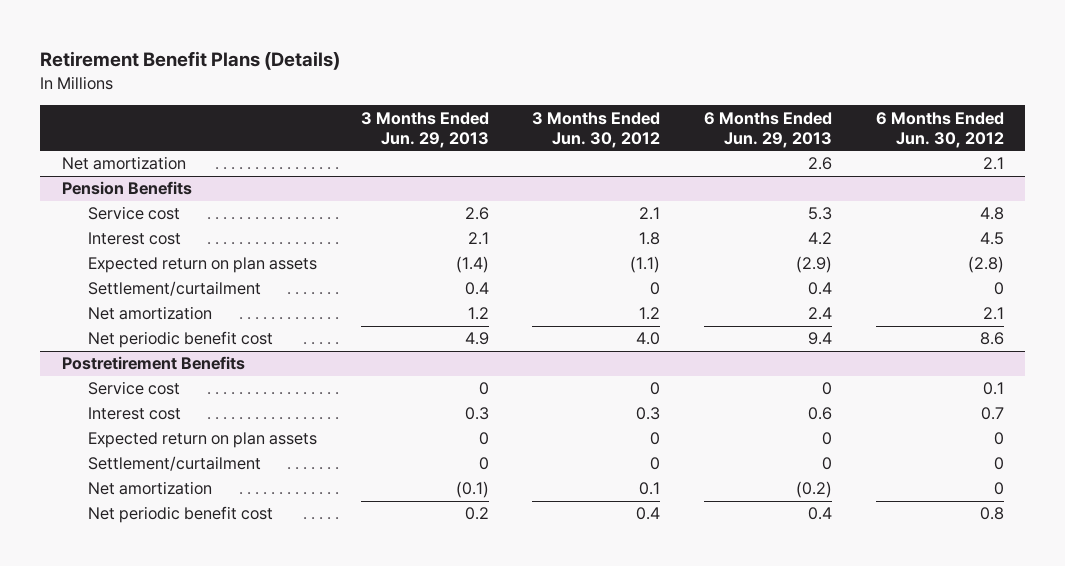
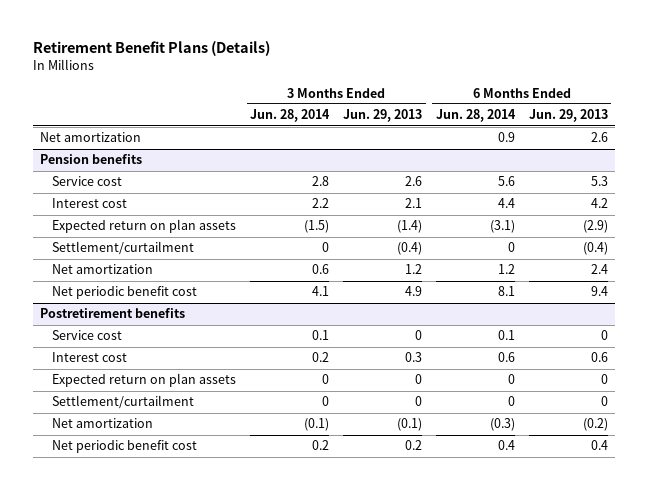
- | 3 Months Ended Jun. 29, 2013 | 3 Months Ended Jun. 30, 2012 | 6 Months Ended Jun. 29, 2013 | 6 Months Ended Jun. 30, 2012
+ | 3 Months Ended Jun. 28, 2014 | 3 Months Ended Jun. 29, 2013 | 6 Months Ended Jun. 28, 2014 | 6 Months Ended Jun. 29, 2013
- Pension Benefits
+ Pension benefits
- Settlement/curtailment | 0.4 | 0 | 0.4 | 0
+ Settlement/curtailment | 0 | (0.4) | 0 | (0.4)
- Postretirement Benefits
+ Postretirement benefits

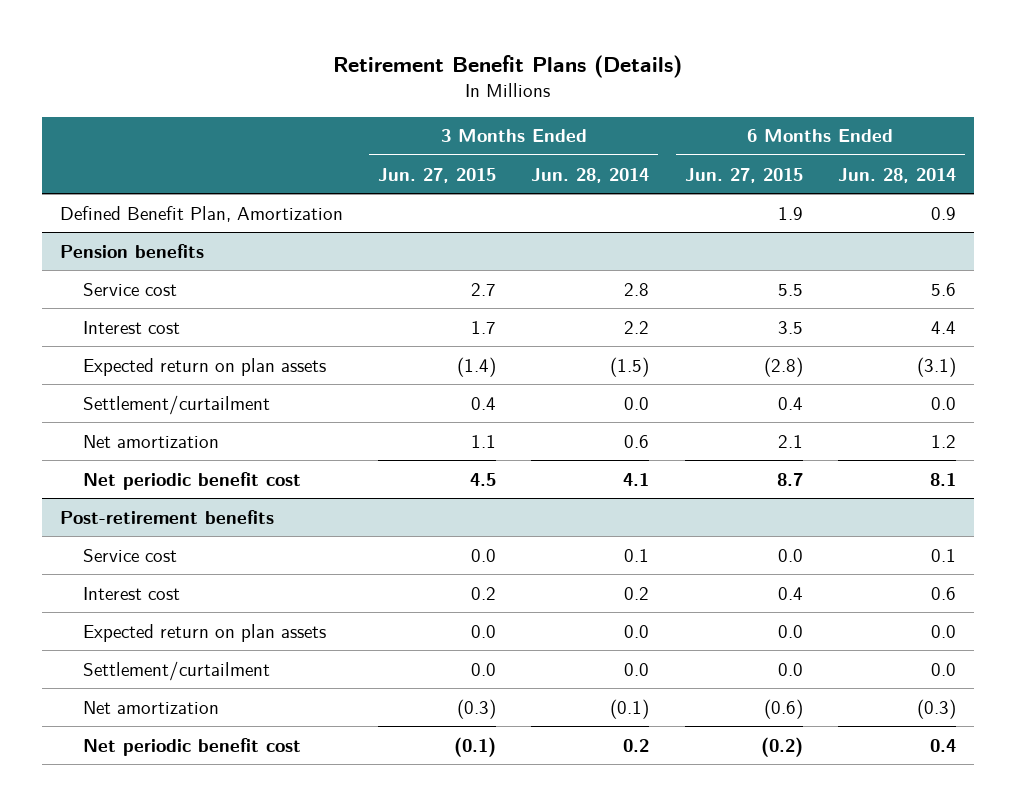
- | 3 Months Ended Jun. 28, 2014 | 3 Months Ended Jun. 29, 2013 | 6 Months Ended Jun. 28, 2014 | 6 Months Ended Jun. 29, 2013
+ | 3 Months Ended Jun. 27, 2015 | 3 Months Ended Jun. 28, 2014 | 6 Months Ended Jun. 27, 2015 | 6 Months Ended Jun. 28, 2014
- Net amortization | | | 0.9 | 2.6
+ Defined Benefit Plan, Amortization | | | 1.9 | 0.9
@ Pension benefits
- Settlement/curtailment | 0 | (0.4) | 0 | (0.4)
+ Settlement/curtailment | 0.4 | 0.0 | 0.4 | 0.0
- Postretirement benefits
+ Post-retirement benefits
- Expected return on plan assets | 0 | 0 | 0 | 0
- Settlement/curtailment | 0 | 0 | 0 | 0
+ Expected return on plan assets | 0.0 | 0.0 | 0.0 | 0.0
+ Settlement/curtailment | 0.0 | 0.0 | 0.0 | 0.0

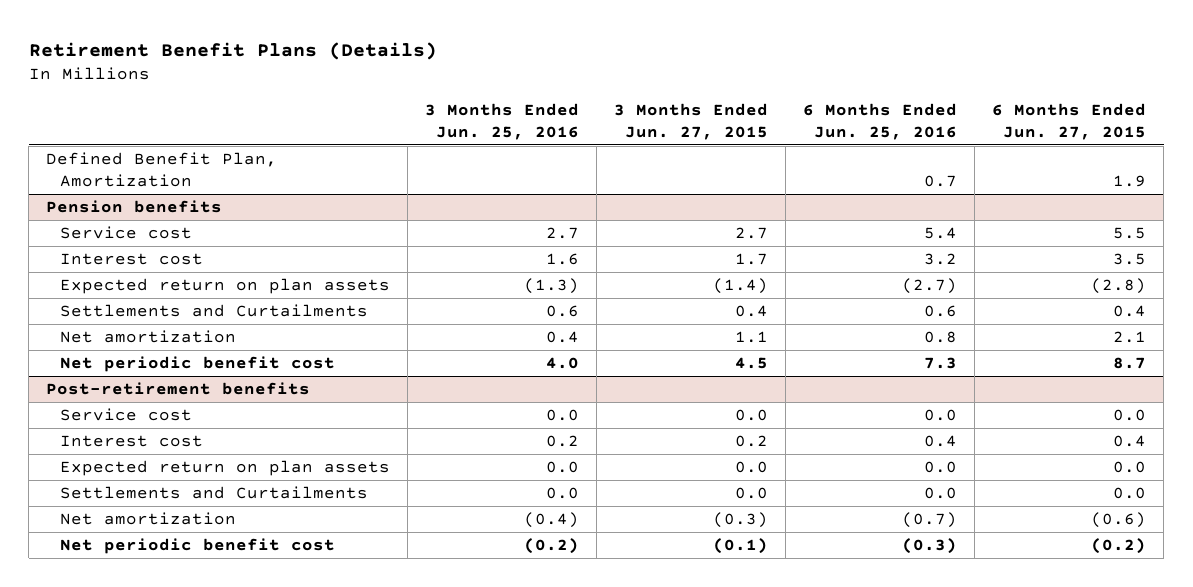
- | 3 Months Ended Jun. 27, 2015 | 3 Months Ended Jun. 28, 2014 | 6 Months Ended Jun. 27, 2015 | 6 Months Ended Jun. 28, 2014
+ | 3 Months Ended Jun. 25, 2016 | 3 Months Ended Jun. 27, 2015 | 6 Months Ended Jun. 25, 2016 | 6 Months Ended Jun. 27, 2015
@ Pension benefits
- Settlement/curtailment | 0.4 | 0.0 | 0.4 | 0.0
+ Settlements and Curtailments | 0.6 | 0.4 | 0.6 | 0.4
@ Post-retirement benefits
- Settlement/curtailment | 0.0 | 0.0 | 0.0 | 0.0
+ Settlements and Curtailments | 0.0 | 0.0 | 0.0 | 0.0

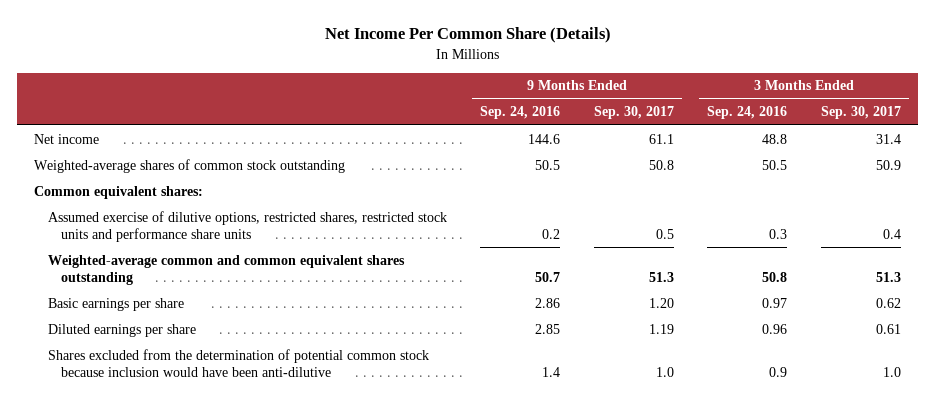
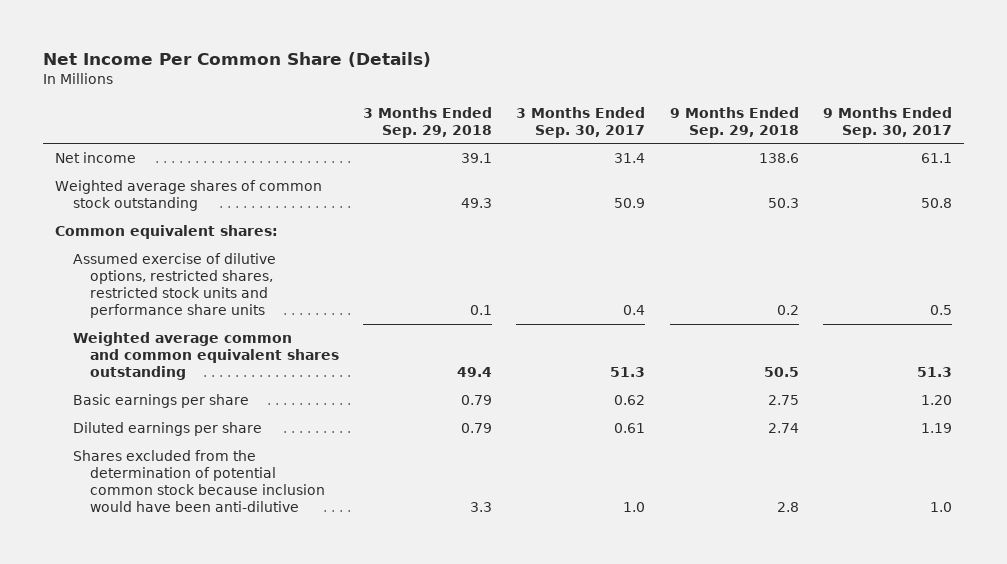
- | 9 Months Ended Sep. 24, 2016 | 9 Months Ended Sep. 30, 2017 | 3 Months Ended Sep. 24, 2016 | 3 Months Ended Sep. 30, 2017
+ | 3 Months Ended Sep. 29, 2018 | 3 Months Ended Sep. 30, 2017 | 9 Months Ended Sep. 29, 2018 | 9 Months Ended Sep. 30, 2017
- Weighted-average shares of common stock outstanding | 50.5 | 50.8 | 50.5 | 50.9
+ Weighted average shares of common stock outstanding | 49.3 | 50.9 | 50.3 | 50.8
- Weighted-average common and common equivalent shares outstanding | 50.7 | 51.3 | 50.8 | 51.3
+ Weighted average common and common equivalent shares outstanding | 49.4 | 51.3 | 50.5 | 51.3

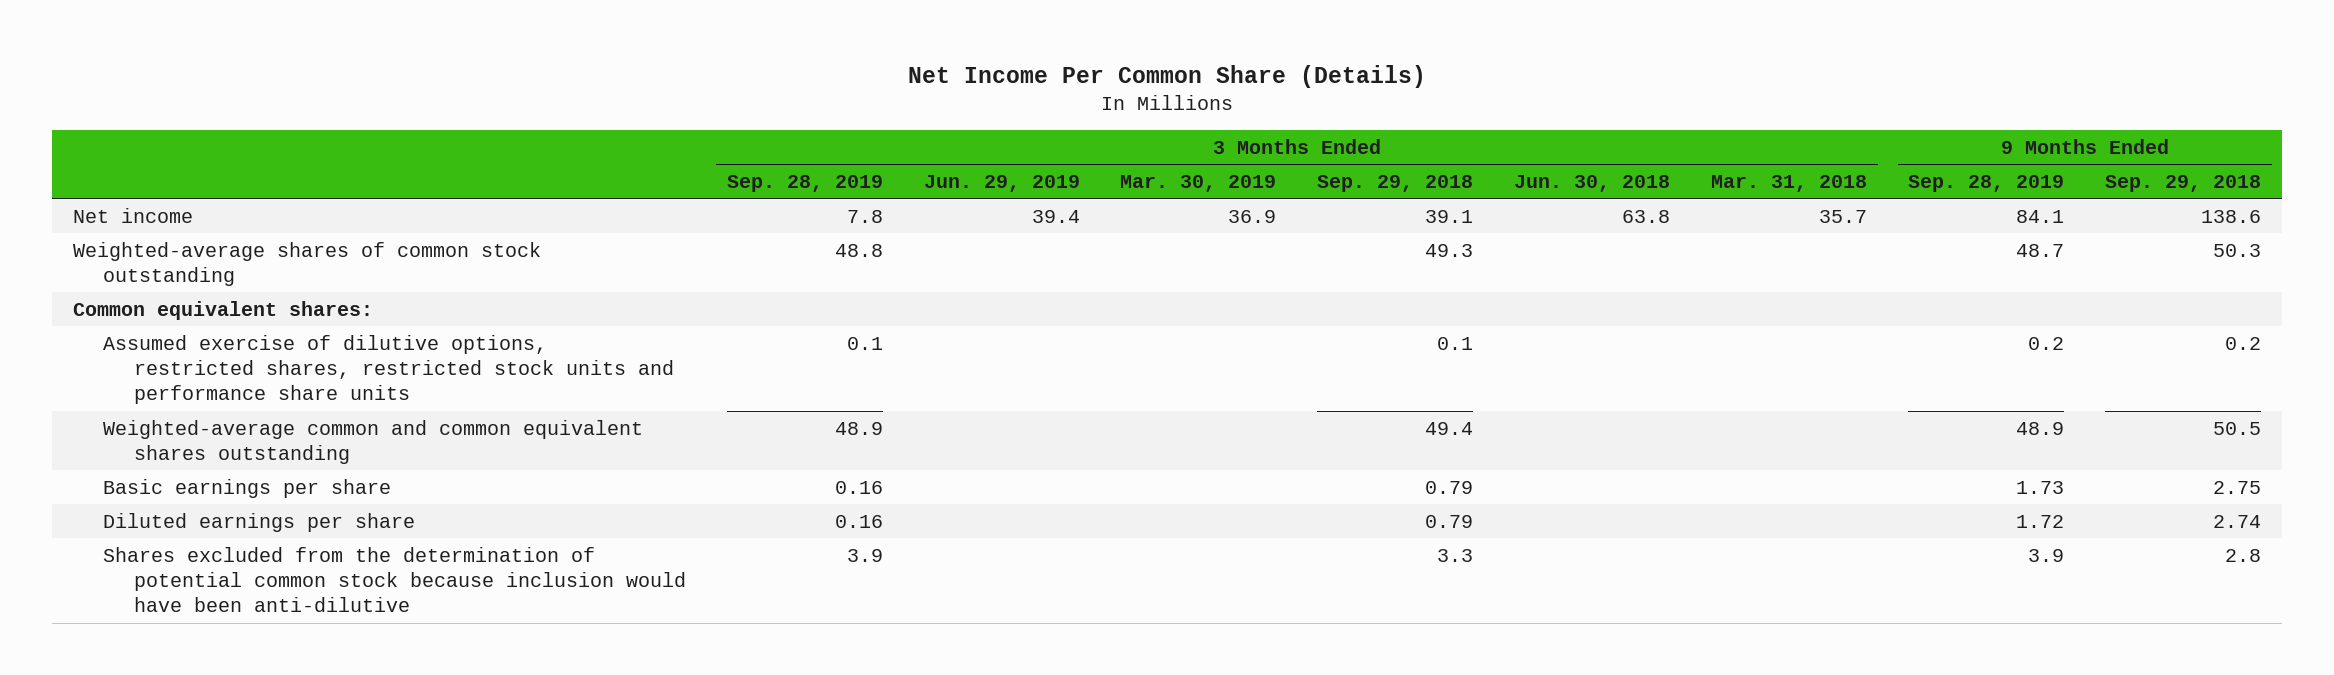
- | 3 Months Ended Sep. 29, 2018 | 3 Months Ended Sep. 30, 2017 | 9 Months Ended Sep. 29, 2018 | 9 Months Ended Sep. 30, 2017
+ | 3 Months Ended Sep. 28, 2019 | 3 Months Ended Jun. 29, 2019 | 3 Months Ended Mar. 30, 2019 | 3 Months Ended Sep. 29, 2018 | 3 Months Ended Jun. 30, 2018 | 3 Months Ended Mar. 31, 2018 | 9 Months Ended Sep. 28, 2019 | 9 Months Ended Sep. 29, 2018
- Weighted average shares of common stock outstanding | 49.3 | 50.9 | 50.3 | 50.8
+ Weighted-average shares of common stock outstanding | 48.8 | | | 49.3 | | | 48.7 | 50.3
- Weighted average common and common equivalent shares outstanding | 49.4 | 51.3 | 50.5 | 51.3
+ Weighted-average common and common equivalent shares outstanding | 48.9 | | | 49.4 | | | 48.9 | 50.5

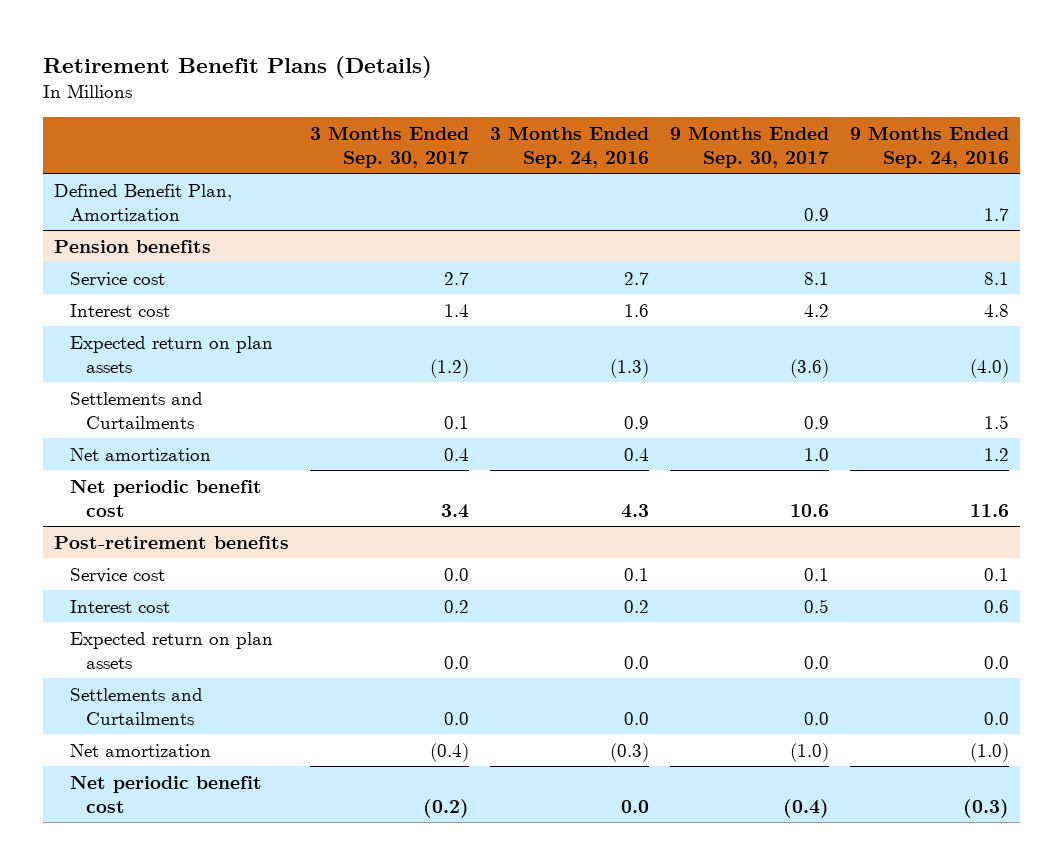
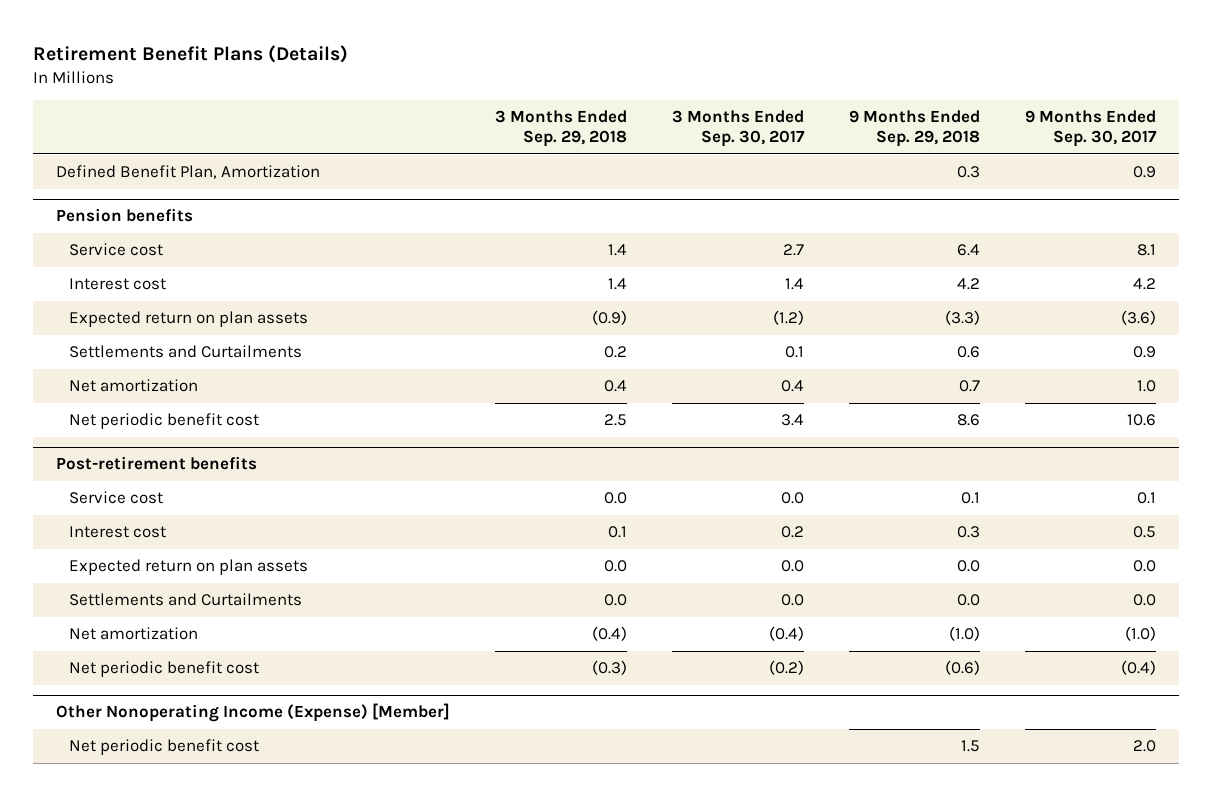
- | 3 Months Ended Sep. 30, 2017 | 3 Months Ended Sep. 24, 2016 | 9 Months Ended Sep. 30, 2017 | 9 Months Ended Sep. 24, 2016
+ | 3 Months Ended Sep. 29, 2018 | 3 Months Ended Sep. 30, 2017 | 9 Months Ended Sep. 29, 2018 | 9 Months Ended Sep. 30, 2017
+ Other Nonoperating Income (Expense) [Member]
+ Net periodic benefit cost | | | 1.5 | 2.0

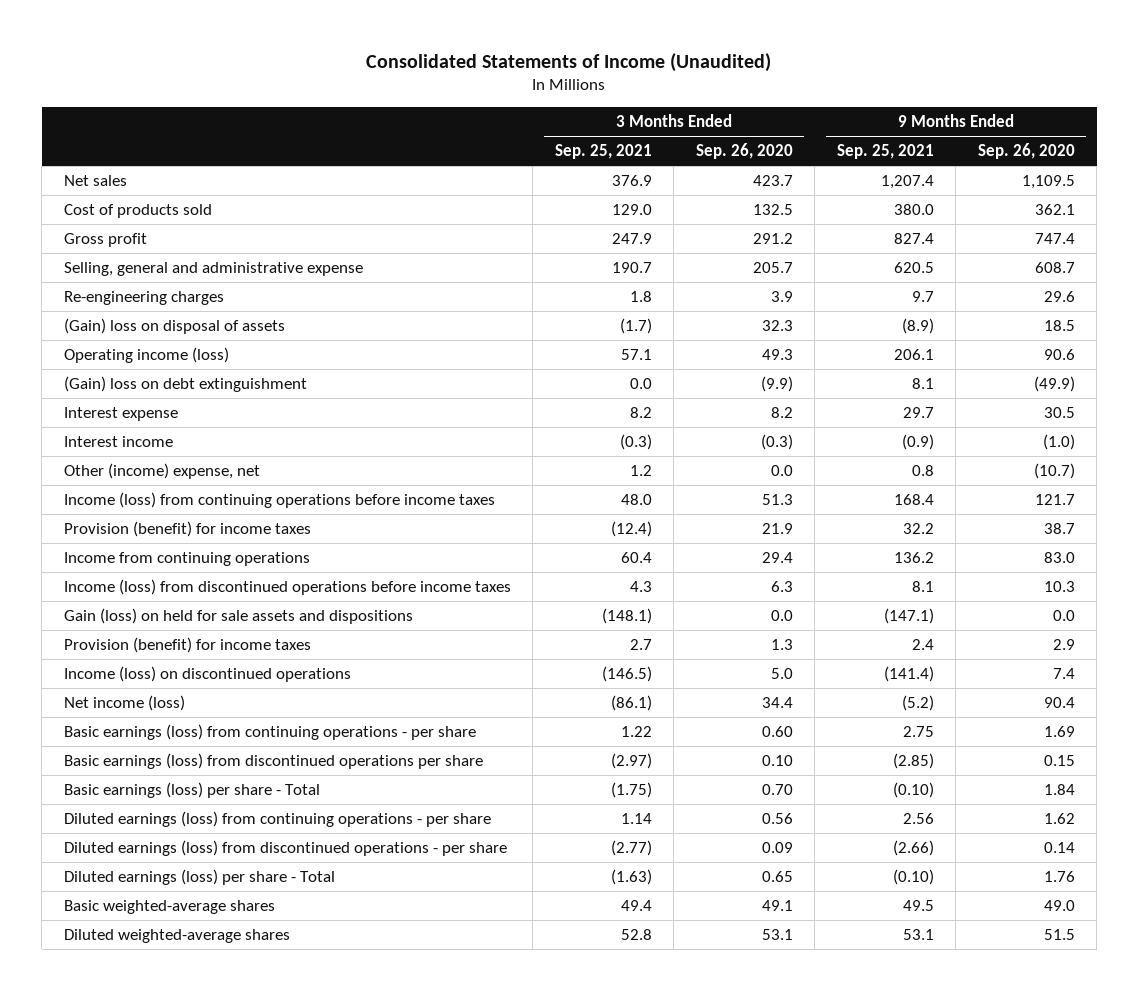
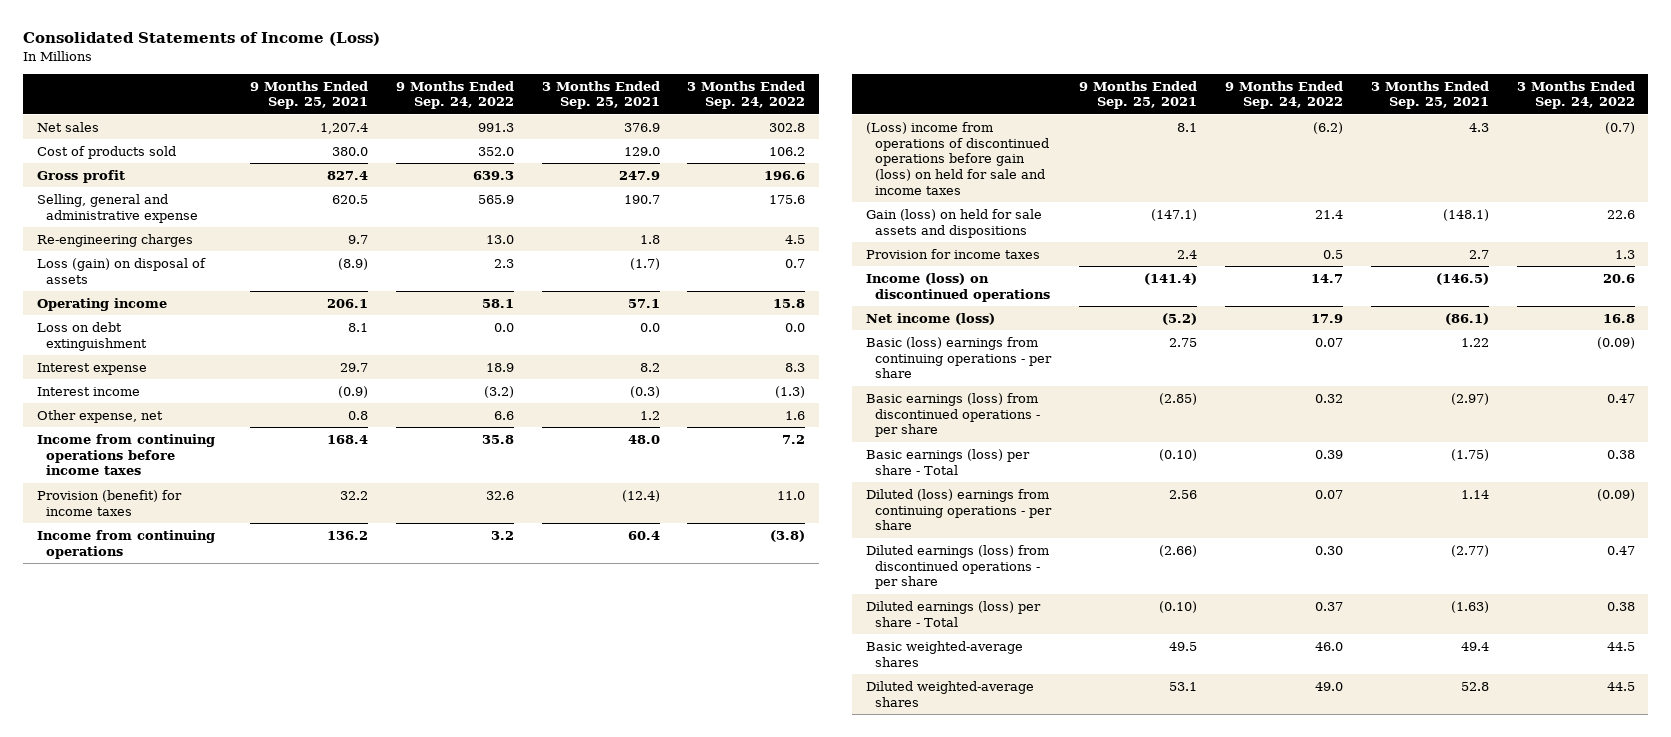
- Consolidated Statements of Income (Unaudited)
+ Consolidated Statements of Income (Loss)
- | 3 Months Ended Sep. 25, 2021 | 3 Months Ended Sep. 26, 2020 | 9 Months Ended Sep. 25, 2021 | 9 Months Ended Sep. 26, 2020
+ | 9 Months Ended Sep. 25, 2021 | 9 Months Ended Sep. 24, 2022 | 3 Months Ended Sep. 25, 2021 | 3 Months Ended Sep. 24, 2022
- (Gain) loss on disposal of assets | (1.7) | 32.3 | (8.9) | 18.5
- Operating income (loss) | 57.1 | 49.3 | 206.1 | 90.6
- (Gain) loss on debt extinguishment | 0.0 | (9.9) | 8.1 | (49.9)
+ Loss (gain) on disposal of assets | (8.9) | 2.3 | (1.7) | 0.7
+ Operating income | 206.1 | 58.1 | 57.1 | 15.8
+ Loss on debt extinguishment | 8.1 | 0.0 | 0.0 | 0.0
- Other (income) expense, net | 1.2 | 0.0 | 0.8 | (10.7)
- Income (loss) from continuing operations before income taxes | 48.0 | 51.3 | 168.4 | 121.7
+ Other expense, net | 0.8 | 6.6 | 1.2 | 1.6
+ Income from continuing operations before income taxes | 168.4 | 35.8 | 48.0 | 7.2
- Income (loss) from discontinued operations before income taxes | 4.3 | 6.3 | 8.1 | 10.3
+ (Loss) income from operations of discontinued operations before gain (loss) on held for sale and income taxes | 8.1 | (6.2) | 4.3 | (0.7)
- Provision (benefit) for income taxes | 2.7 | 1.3 | 2.4 | 2.9
+ Provision for income taxes | 2.4 | 0.5 | 2.7 | 1.3
- Basic earnings (loss) from continuing operations - per share | 1.22 | 0.60 | 2.75 | 1.69
- Basic earnings (loss) from discontinued operations per share | (2.97) | 0.10 | (2.85) | 0.15
+ Basic (loss) earnings from continuing operations - per share | 2.75 | 0.07 | 1.22 | (0.09)
+ Basic earnings (loss) from discontinued operations - per share | (2.85) | 0.32 | (2.97) | 0.47
- Diluted earnings (loss) from continuing operations - per share | 1.14 | 0.56 | 2.56 | 1.62
+ Diluted (loss) earnings from continuing operations - per share | 2.56 | 0.07 | 1.14 | (0.09)

